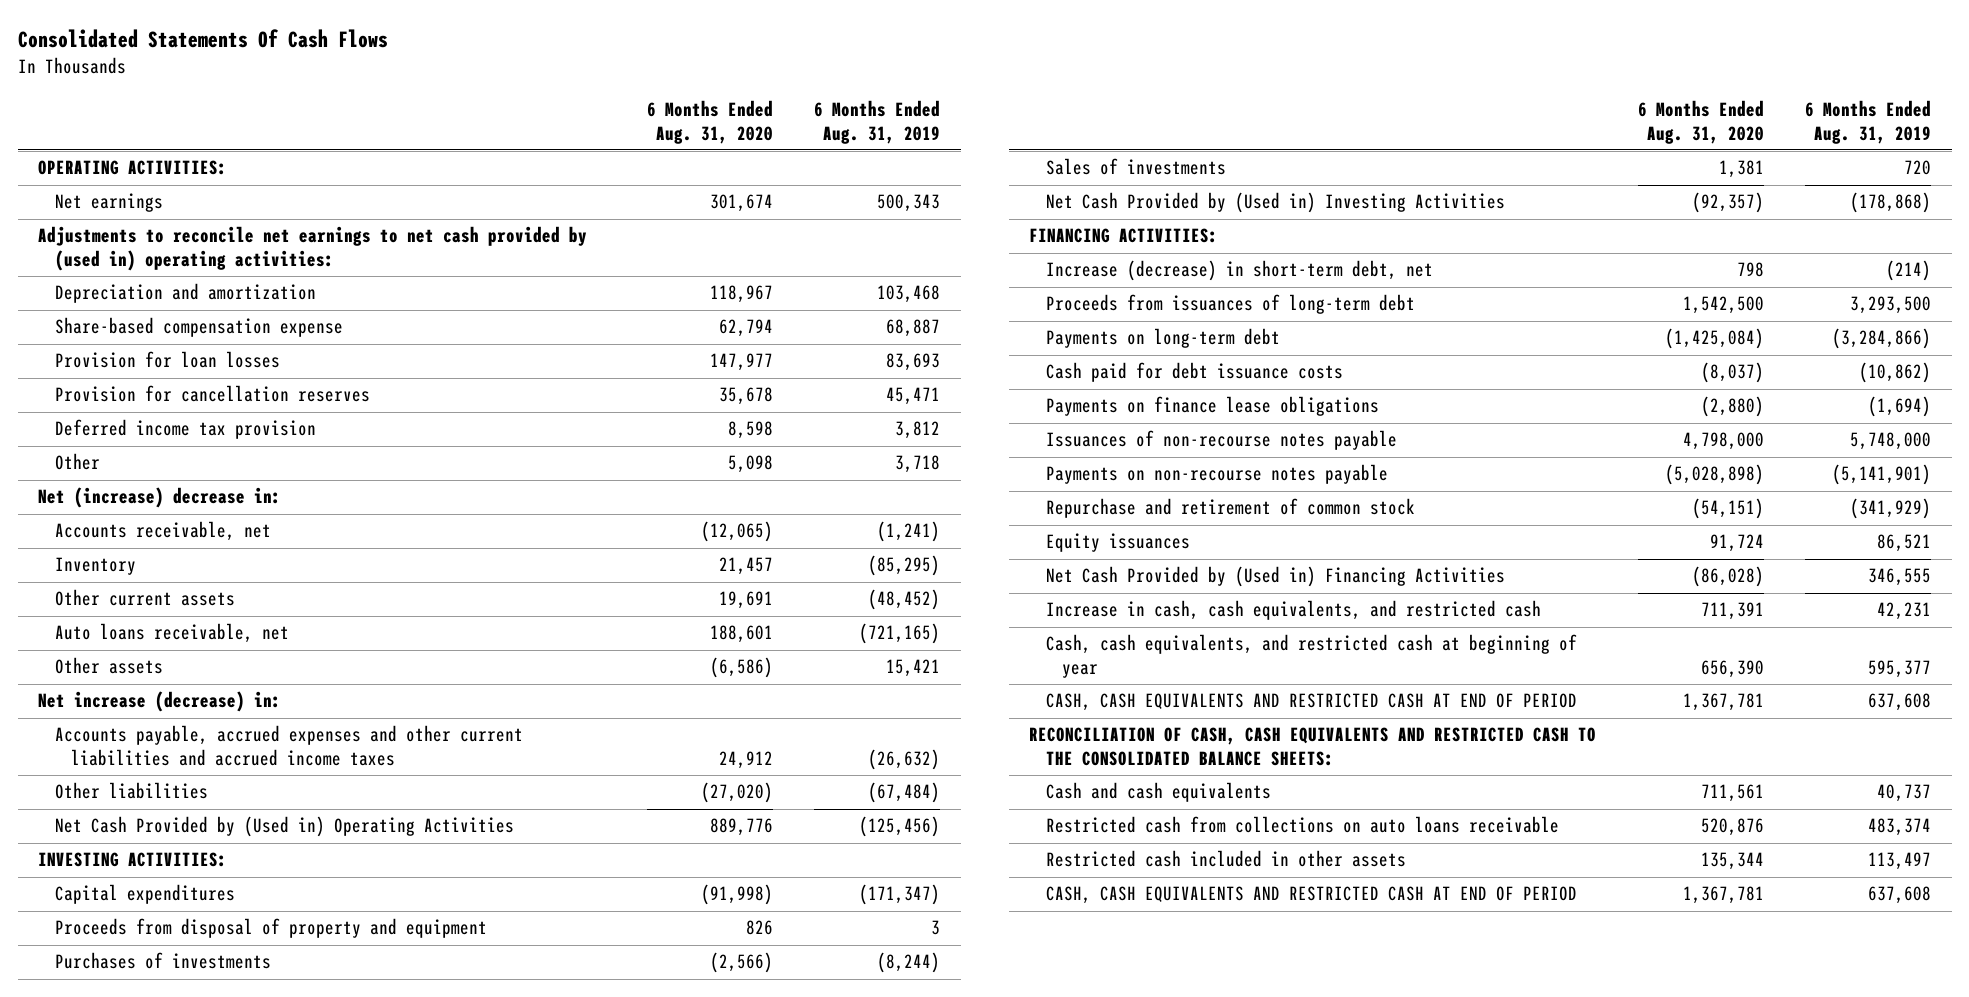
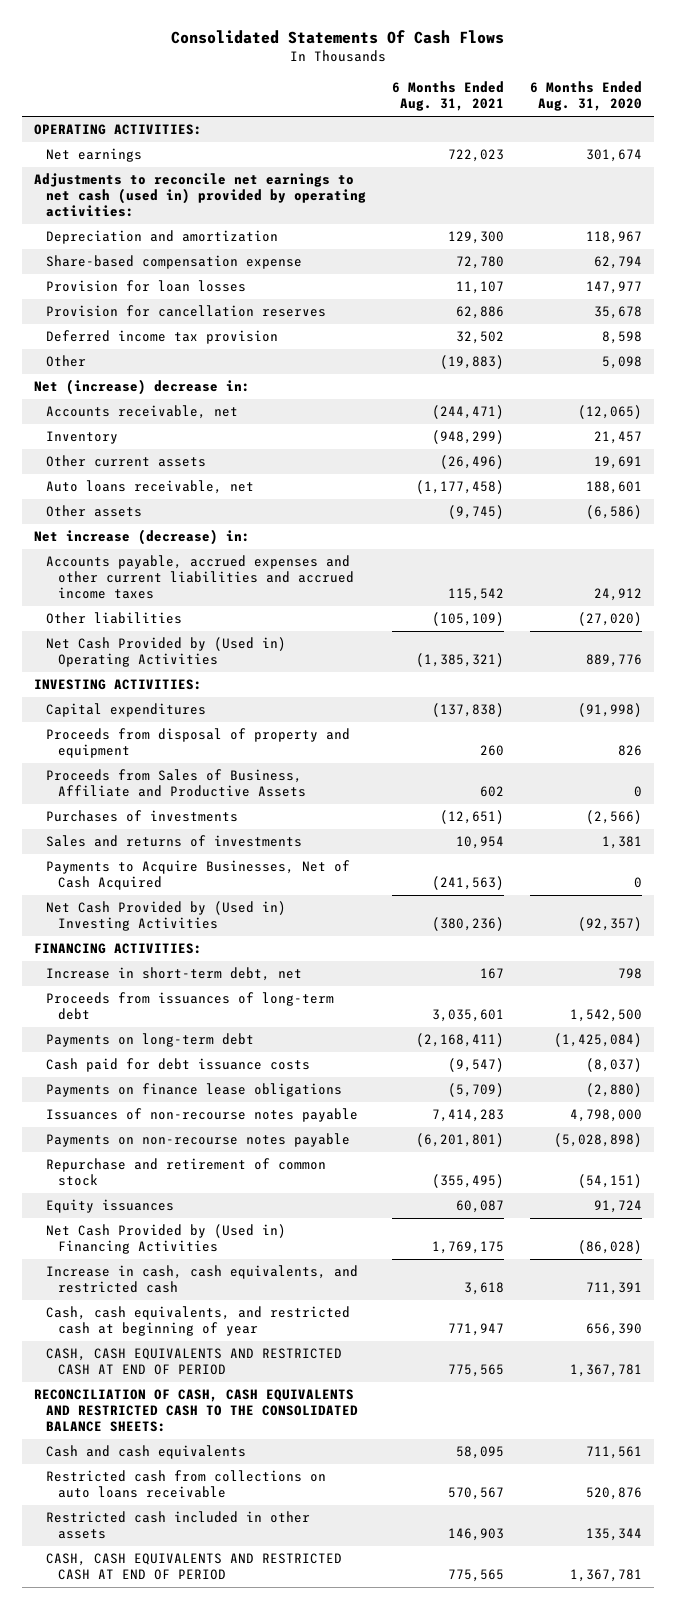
- | 6 Months Ended Aug. 31, 2020 | 6 Months Ended Aug. 31, 2019
+ | 6 Months Ended Aug. 31, 2021 | 6 Months Ended Aug. 31, 2020
- Adjustments to reconcile net earnings to net cash provided by (used in) operating activities:
+ Adjustments to reconcile net earnings to net cash (used in) provided by operating activities:
+ Proceeds from Sales of Business, Affiliate and Productive Assets | 602 | 0
- Sales of investments | 1,381 | 720
+ Sales and returns of investments | 10,954 | 1,381
+ Payments to Acquire Businesses, Net of Cash Acquired | (241,563) | 0
- Increase (decrease) in short-term debt, net | 798 | (214)
+ Increase in short-term debt, net | 167 | 798

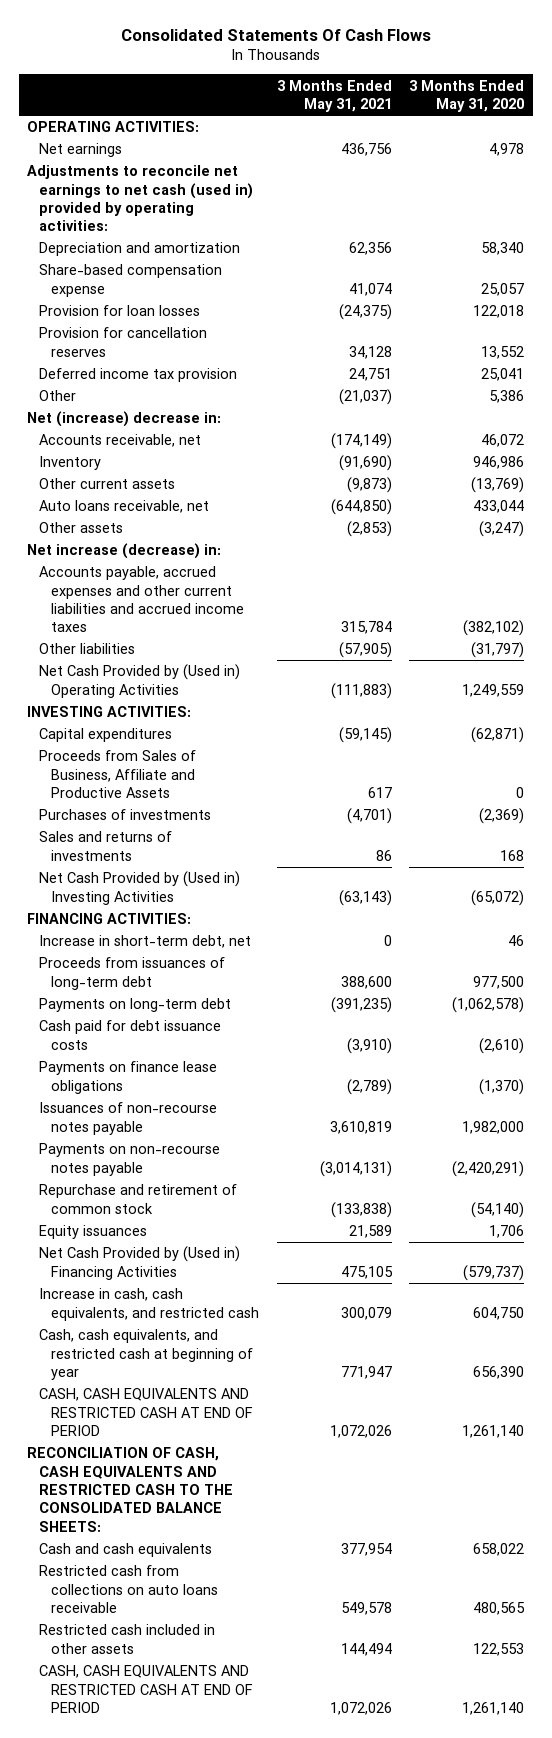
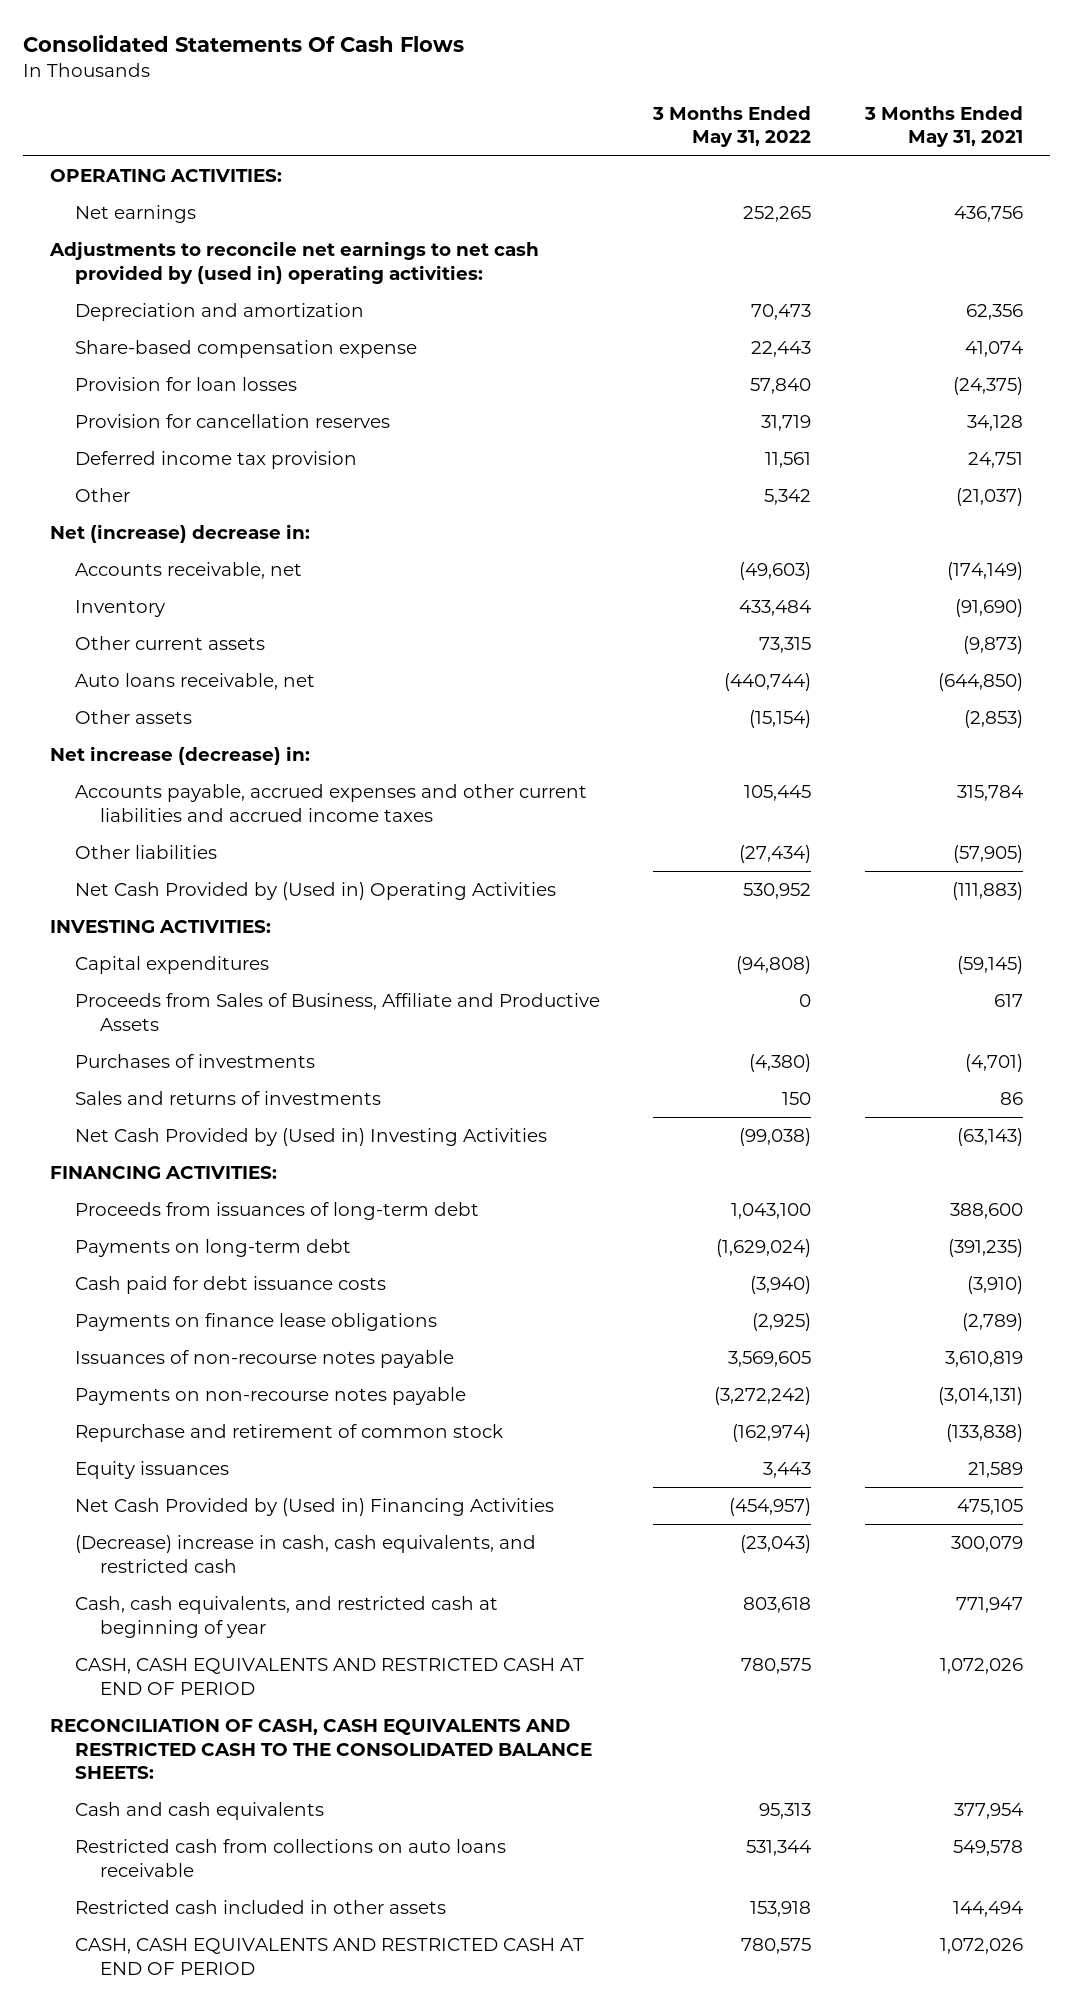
- | 3 Months Ended May 31, 2021 | 3 Months Ended May 31, 2020
+ | 3 Months Ended May 31, 2022 | 3 Months Ended May 31, 2021
- Adjustments to reconcile net earnings to net cash (used in) provided by operating activities:
+ Adjustments to reconcile net earnings to net cash provided by (used in) operating activities:
- Increase in short-term debt, net | 0 | 46
- Increase in cash, cash equivalents, and restricted cash | 300,079 | 604,750
+ (Decrease) increase in cash, cash equivalents, and restricted cash | (23,043) | 300,079

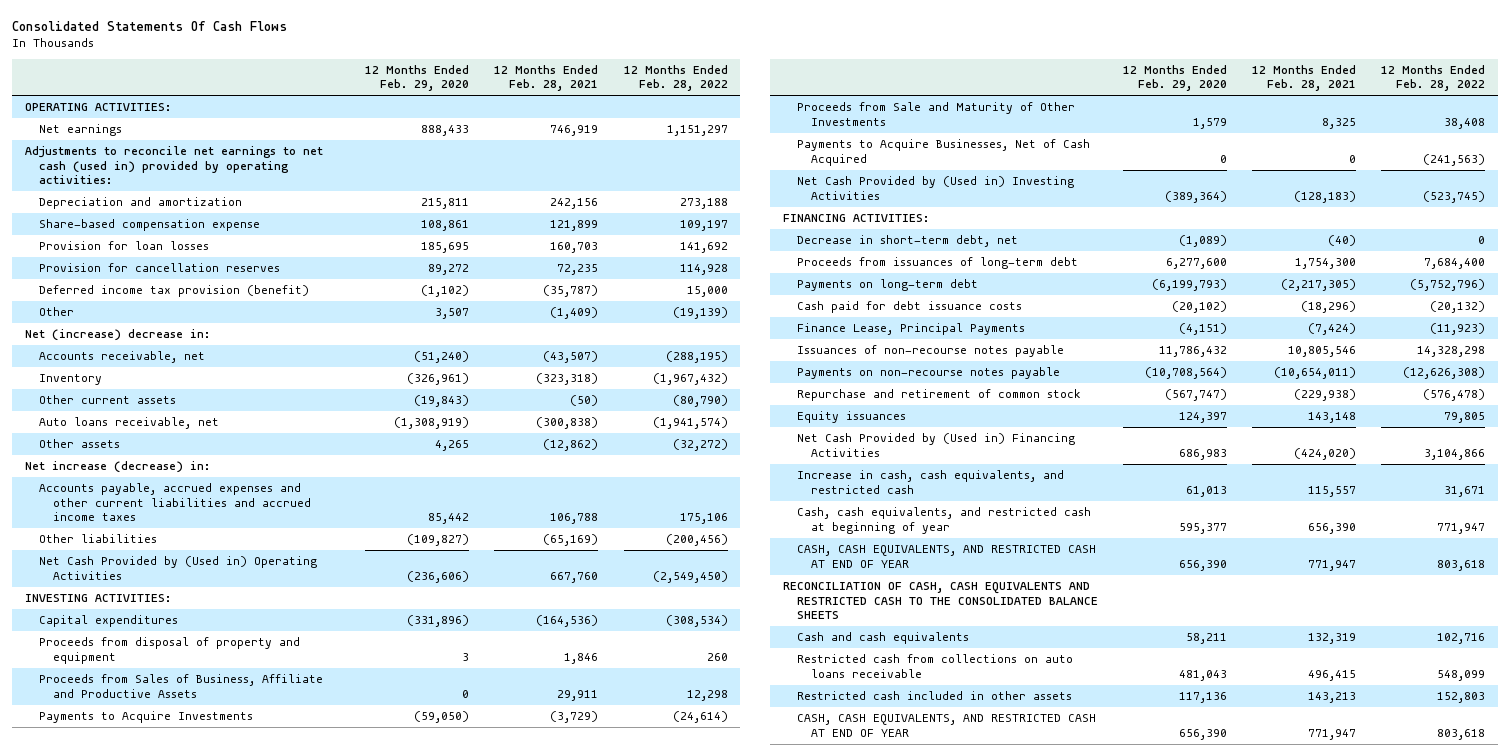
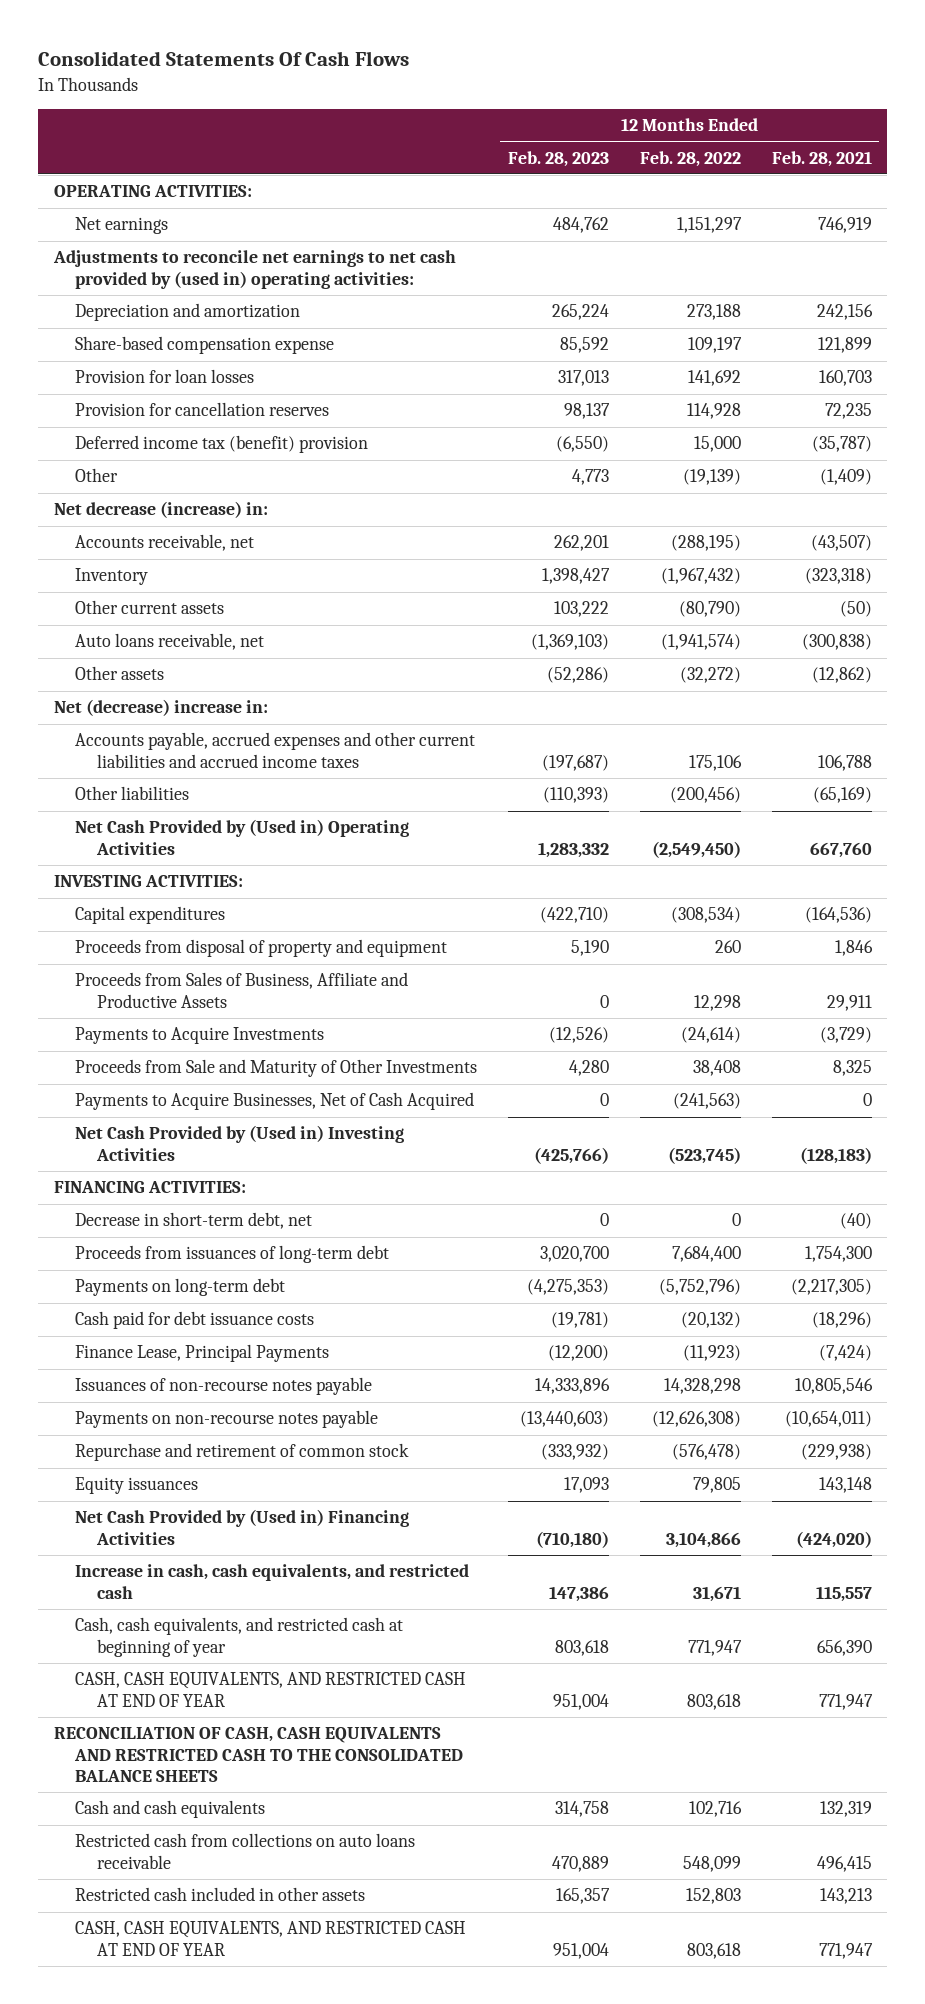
- | 12 Months Ended Feb. 29, 2020 | 12 Months Ended Feb. 28, 2021 | 12 Months Ended Feb. 28, 2022
+ | 12 Months Ended Feb. 28, 2023 | 12 Months Ended Feb. 28, 2022 | 12 Months Ended Feb. 28, 2021
- Adjustments to reconcile net earnings to net cash (used in) provided by operating activities:
+ Adjustments to reconcile net earnings to net cash provided by (used in) operating activities:
- Deferred income tax provision (benefit) | (1,102) | (35,787) | 15,000
+ Deferred income tax (benefit) provision | (6,550) | 15,000 | (35,787)
- Net (increase) decrease in:
+ Net decrease (increase) in:
- Net increase (decrease) in:
+ Net (decrease) increase in:

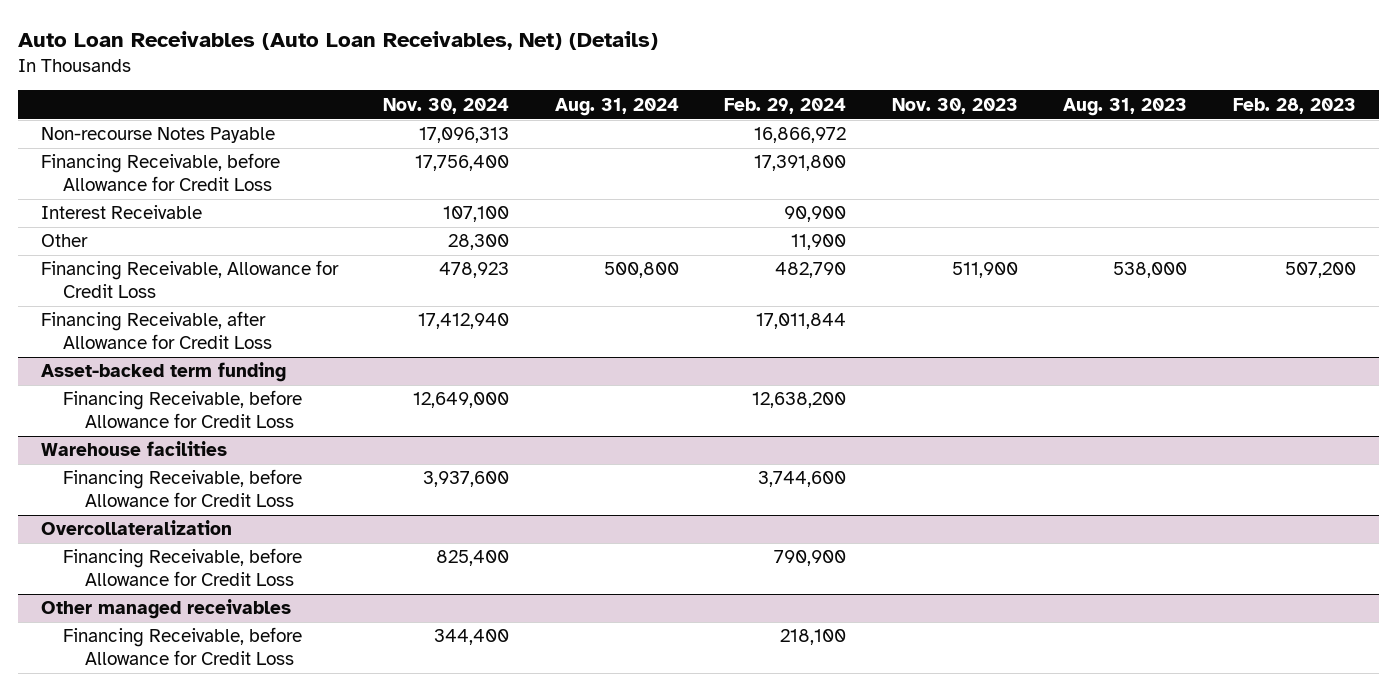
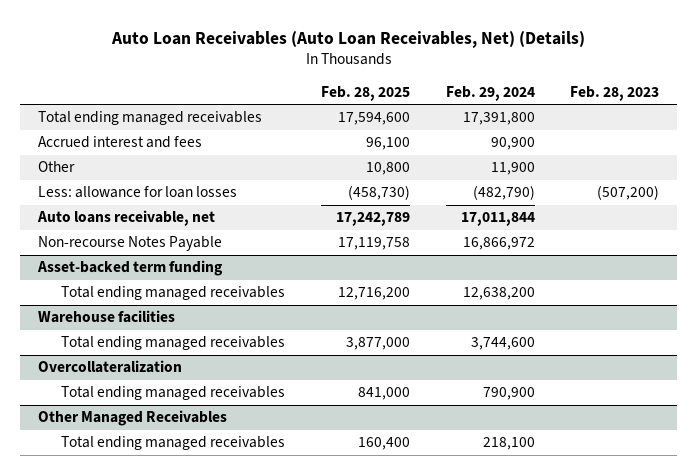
- | Nov. 30, 2024 | Aug. 31, 2024 | Feb. 29, 2024 | Nov. 30, 2023 | Aug. 31, 2023 | Feb. 28, 2023
+ | Feb. 28, 2025 | Feb. 29, 2024 | Feb. 28, 2023
- Financing Receivable, before Allowance for Credit Loss | 17,756,400 | | 17,391,800 | | |
- Interest Receivable | 107,100 | | 90,900 | | |
+ Total ending managed receivables | 17,594,600 | 17,391,800 |
+ Accrued interest and fees | 96,100 | 90,900 |
- Financing Receivable, Allowance for Credit Loss | 478,923 | 500,800 | 482,790 | 511,900 | 538,000 | 507,200
- Financing Receivable, after Allowance for Credit Loss | 17,412,940 | | 17,011,844 | | |
+ Less: allowance for loan losses | (458,730) | (482,790) | (507,200)
+ Auto loans receivable, net | 17,242,789 | 17,011,844 |
moved down: Non-recourse Notes Payable | 17,119,758 | 16,866,972 |
@ Asset-backed term funding
- Financing Receivable, before Allowance for Credit Loss | 12,649,000 | | 12,638,200 | | |
+ Total ending managed receivables | 12,716,200 | 12,638,200 |
@ Warehouse facilities
- Financing Receivable, before Allowance for Credit Loss | 3,937,600 | | 3,744,600 | | |
+ Total ending managed receivables | 3,877,000 | 3,744,600 |
@ Overcollateralization
- Financing Receivable, before Allowance for Credit Loss | 825,400 | | 790,900 | | |
- Other managed receivables
- Financing Receivable, before Allowance for Credit Loss | 344,400 | | 218,100 | | |
@ Overcollateralization
+ Total ending managed receivables | 841,000 | 790,900 |
+ Other Managed Receivables
+ Total ending managed receivables | 160,400 | 218,100 |

